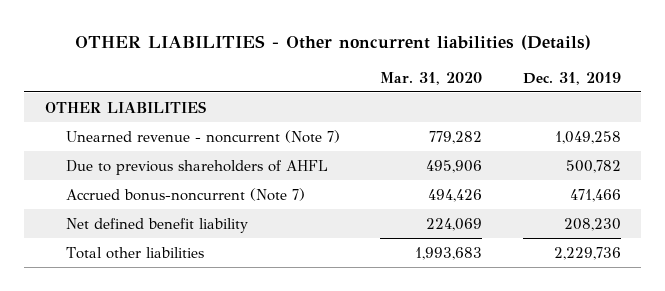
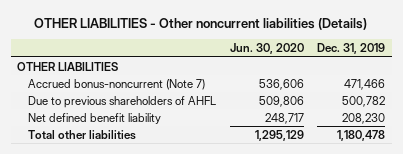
- | Mar. 31, 2020 | Dec. 31, 2019
+ | Jun. 30, 2020 | Dec. 31, 2019
- Unearned revenue - noncurrent (Note 7) | 779,282 | 1,049,258
moved down: Due to previous shareholders of AHFL | 509,806 | 500,782
- Total other liabilities | 1,993,683 | 2,229,736
+ Total other liabilities | 1,295,129 | 1,180,478

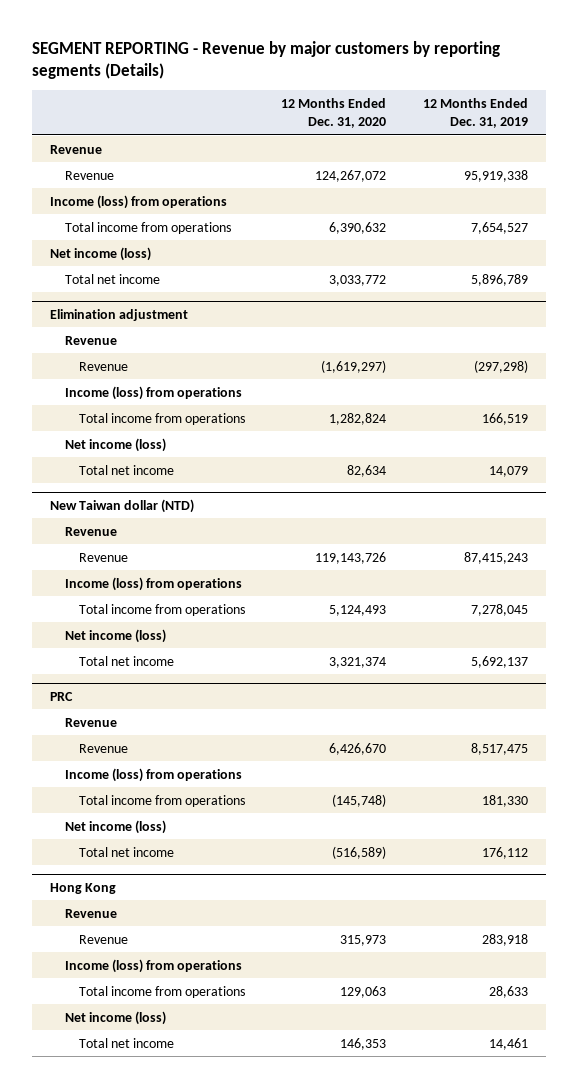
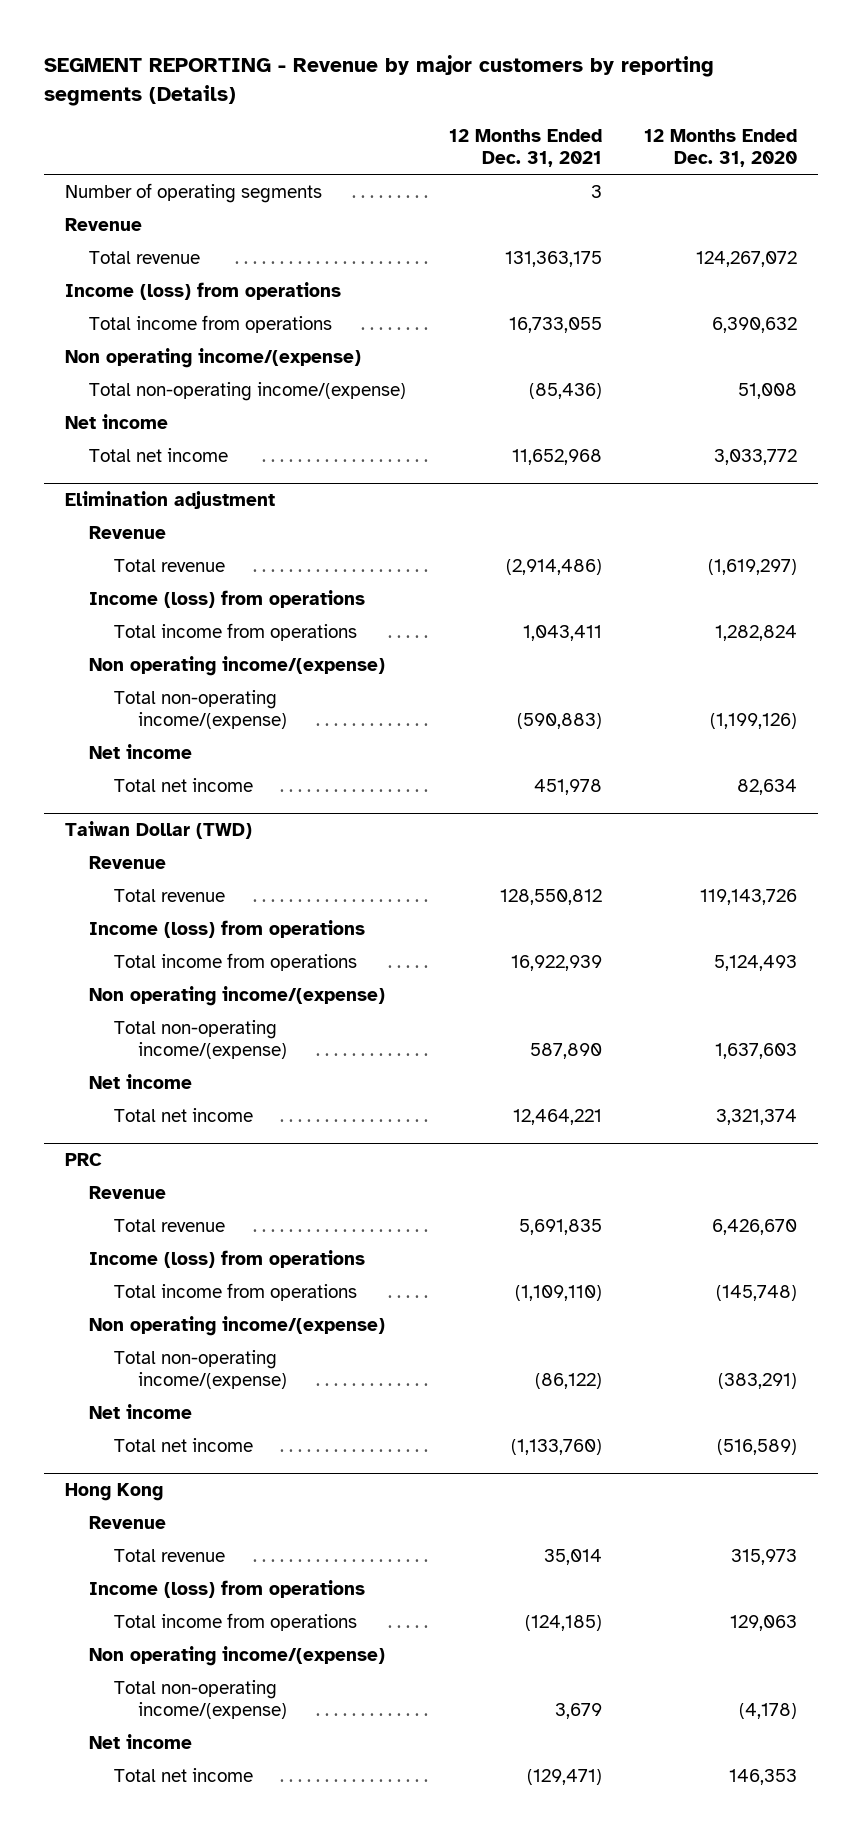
- | 12 Months Ended Dec. 31, 2020 | 12 Months Ended Dec. 31, 2019
+ | 12 Months Ended Dec. 31, 2021 | 12 Months Ended Dec. 31, 2020
+ Number of operating segments | 3 |
- Revenue | 124,267,072 | 95,919,338
+ Total revenue | 131,363,175 | 124,267,072
- Net income (loss)
+ Non operating income/(expense)
+ Total non-operating income/(expense) | (85,436) | 51,008
+ Net income
@ Elimination adjustment
- Revenue | (1,619,297) | (297,298)
+ Total revenue | (2,914,486) | (1,619,297)
- Net income (loss)
+ Non operating income/(expense)
+ Total non-operating income/(expense) | (590,883) | (1,199,126)
+ Net income
- New Taiwan dollar (NTD)
+ Taiwan Dollar (TWD)
- Revenue | 119,143,726 | 87,415,243
+ Total revenue | 128,550,812 | 119,143,726
- Net income (loss)
+ Non operating income/(expense)
+ Total non-operating income/(expense) | 587,890 | 1,637,603
+ Net income
@ PRC
- Revenue | 6,426,670 | 8,517,475
+ Total revenue | 5,691,835 | 6,426,670
- Net income (loss)
+ Non operating income/(expense)
+ Total non-operating income/(expense) | (86,122) | (383,291)
+ Net income
@ Hong Kong
- Revenue | 315,973 | 283,918
+ Total revenue | 35,014 | 315,973
- Net income (loss)
+ Non operating income/(expense)
+ Total non-operating income/(expense) | 3,679 | (4,178)
+ Net income

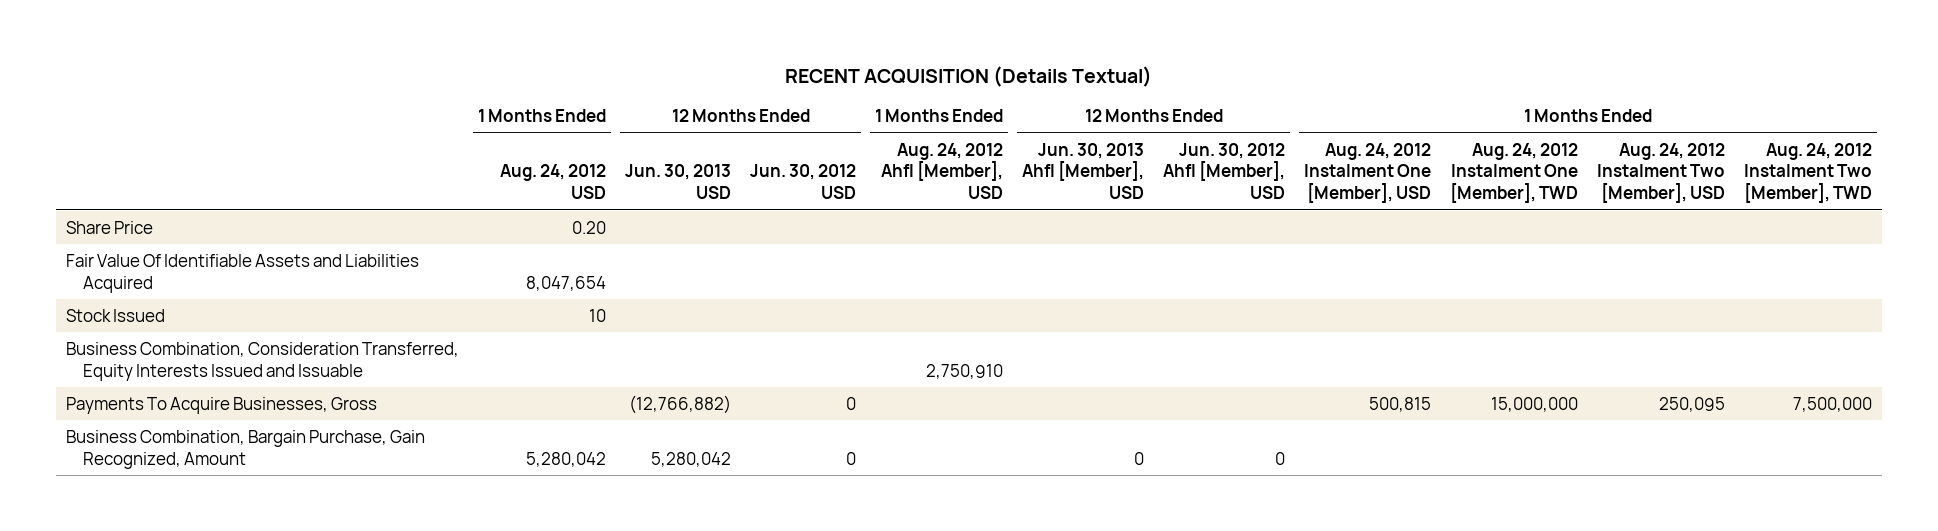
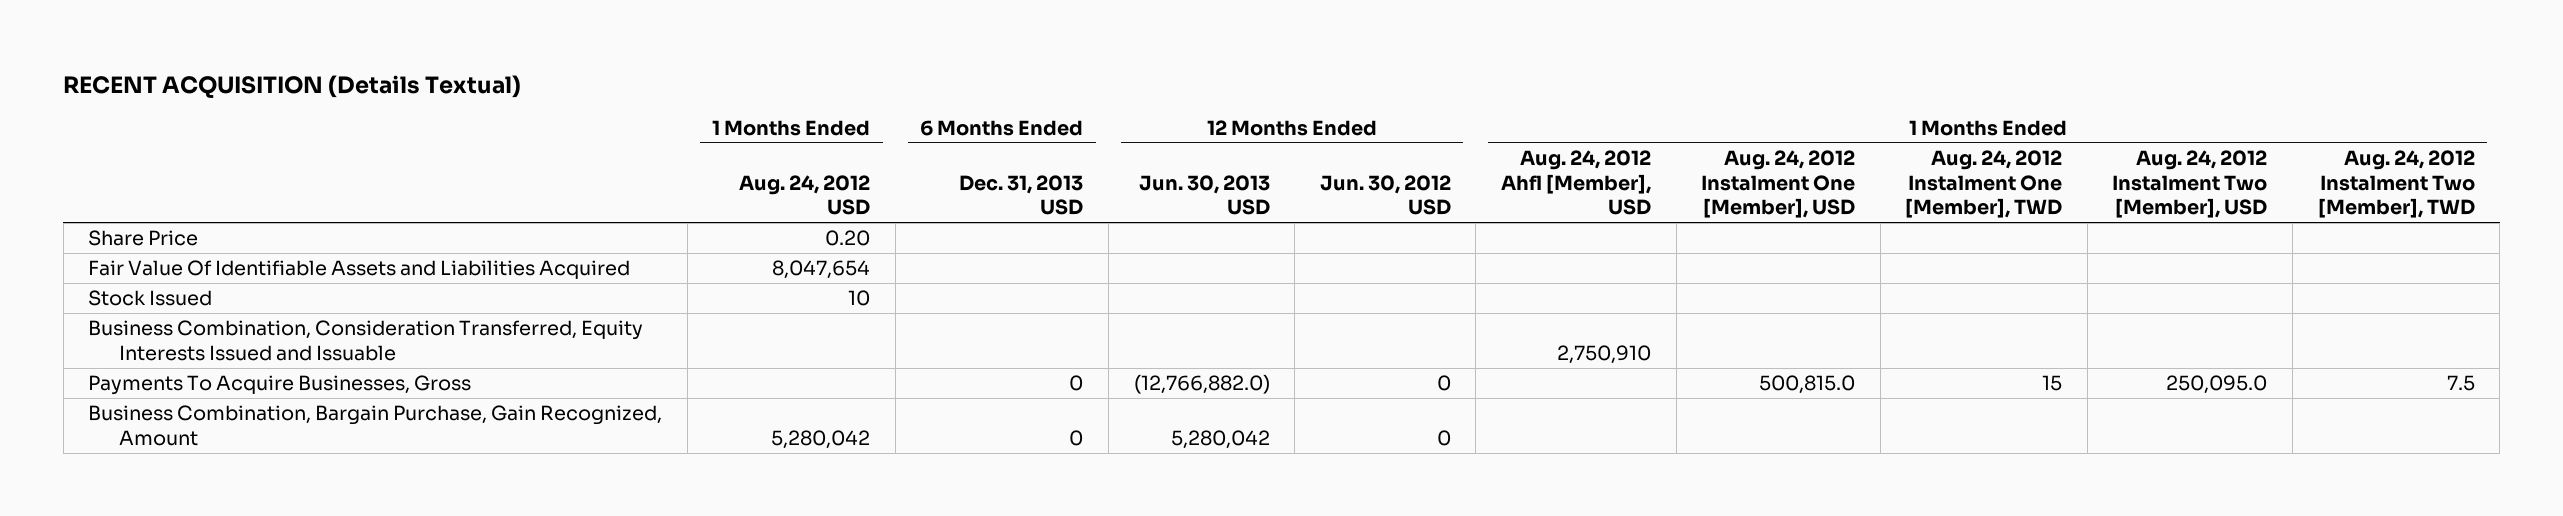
- | 1 Months Ended Aug. 24, 2012 USD | 12 Months Ended Jun. 30, 2013 USD | 12 Months Ended Jun. 30, 2012 USD | 1 Months Ended Aug. 24, 2012 Ahfl [Member], USD | 12 Months Ended Jun. 30, 2013 Ahfl [Member], USD | 12 Months Ended Jun. 30, 2012 Ahfl [Member], USD | 1 Months Ended Aug. 24, 2012 Instalment One [Member], USD | 1 Months Ended Aug. 24, 2012 Instalment One [Member], TWD | 1 Months Ended Aug. 24, 2012 Instalment Two [Member], USD | 1 Months Ended Aug. 24, 2012 Instalment Two [Member], TWD
+ | 1 Months Ended Aug. 24, 2012 USD | 6 Months Ended Dec. 31, 2013 USD | 12 Months Ended Jun. 30, 2013 USD | 12 Months Ended Jun. 30, 2012 USD | 1 Months Ended Aug. 24, 2012 Ahfl [Member], USD | 1 Months Ended Aug. 24, 2012 Instalment One [Member], USD | 1 Months Ended Aug. 24, 2012 Instalment One [Member], TWD | 1 Months Ended Aug. 24, 2012 Instalment Two [Member], USD | 1 Months Ended Aug. 24, 2012 Instalment Two [Member], TWD
- Payments To Acquire Businesses, Gross | | (12,766,882) | 0 | | | | 500,815 | 15,000,000 | 250,095 | 7,500,000
+ Payments To Acquire Businesses, Gross | | 0 | (12,766,882.0) | 0 | | 500,815.0 | 15 | 250,095.0 | 7.5

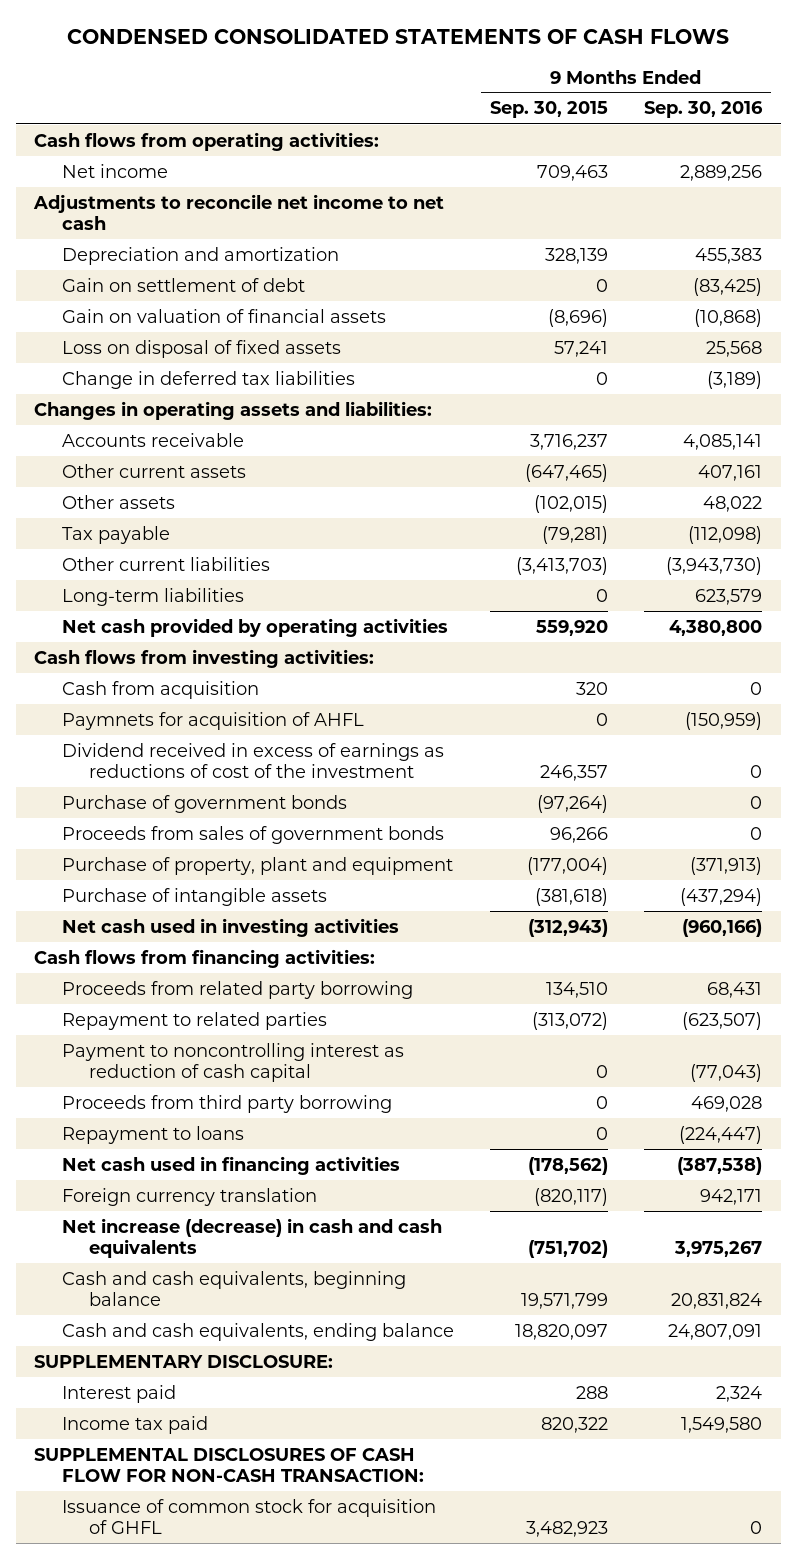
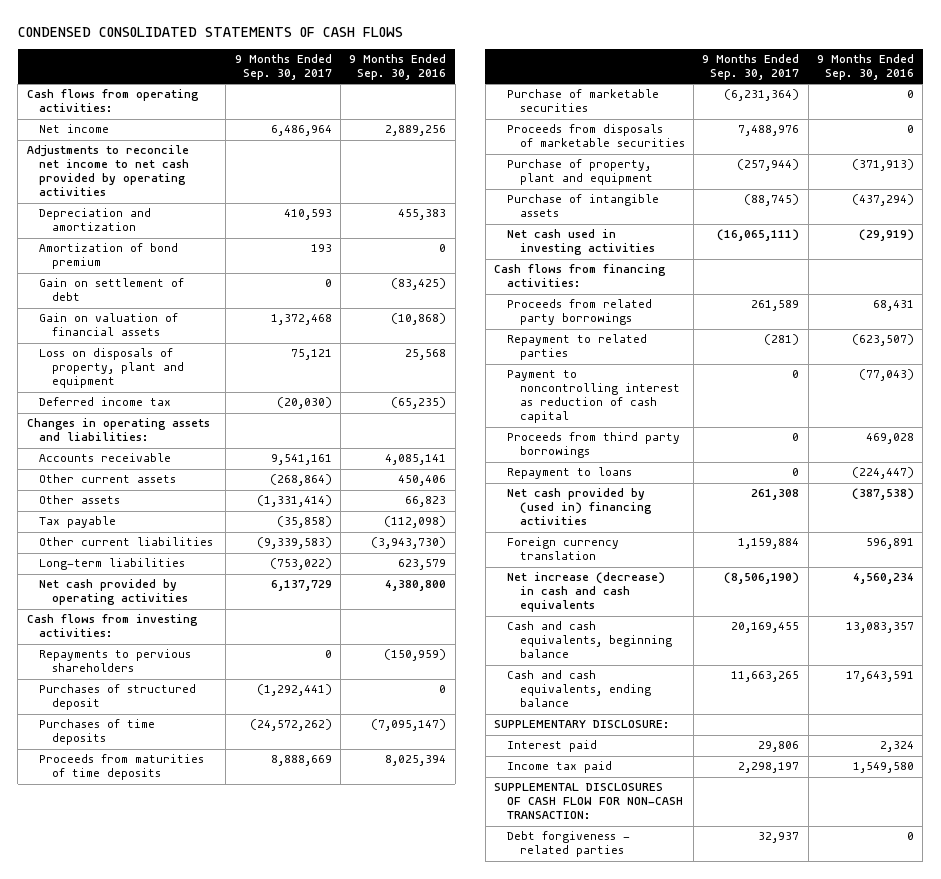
- | 9 Months Ended Sep. 30, 2015 | 9 Months Ended Sep. 30, 2016
+ | 9 Months Ended Sep. 30, 2017 | 9 Months Ended Sep. 30, 2016
- Adjustments to reconcile net income to net cash
+ Adjustments to reconcile net income to net cash provided by operating activities
+ Amortization of bond premium | 193 | 0
- Loss on disposal of fixed assets | 57,241 | 25,568
- Change in deferred tax liabilities | 0 | (3,189)
+ Loss on disposals of property, plant and equipment | 75,121 | 25,568
+ Deferred income tax | (20,030) | (65,235)
- Other current assets | (647,465) | 407,161
- Other assets | (102,015) | 48,022
+ Other current assets | (268,864) | 450,406
+ Other assets | (1,331,414) | 66,823
- Cash from acquisition | 320 | 0
- Paymnets for acquisition of AHFL | 0 | (150,959)
- Dividend received in excess of earnings as reductions of cost of the investment | 246,357 | 0
- Purchase of government bonds | (97,264) | 0
- Proceeds from sales of government bonds | 96,266 | 0
+ Repayments to pervious shareholders | 0 | (150,959)
+ Purchases of structured deposit | (1,292,441) | 0
+ Purchases of time deposits | (24,572,262) | (7,095,147)
+ Proceeds from maturities of time deposits | 8,888,669 | 8,025,394
+ Purchase of marketable securities | (6,231,364) | 0
+ Proceeds from disposals of marketable securities | 7,488,976 | 0
- Net cash used in investing activities | (312,943) | (960,166)
+ Net cash used in investing activities | (16,065,111) | (29,919)
- Proceeds from related party borrowing | 134,510 | 68,431
+ Proceeds from related party borrowings | 261,589 | 68,431
- Proceeds from third party borrowing | 0 | 469,028
+ Proceeds from third party borrowings | 0 | 469,028
- Net cash used in financing activities | (178,562) | (387,538)
- Foreign currency translation | (820,117) | 942,171
- Net increase (decrease) in cash and cash equivalents | (751,702) | 3,975,267
- Cash and cash equivalents, beginning balance | 19,571,799 | 20,831,824
- Cash and cash equivalents, ending balance | 18,820,097 | 24,807,091
+ Net cash provided by (used in) financing activities | 261,308 | (387,538)
+ Foreign currency translation | 1,159,884 | 596,891
+ Net increase (decrease) in cash and cash equivalents | (8,506,190) | 4,560,234
+ Cash and cash equivalents, beginning balance | 20,169,455 | 13,083,357
+ Cash and cash equivalents, ending balance | 11,663,265 | 17,643,591
- Issuance of common stock for acquisition of GHFL | 3,482,923 | 0
+ Debt forgiveness - related parties | 32,937 | 0

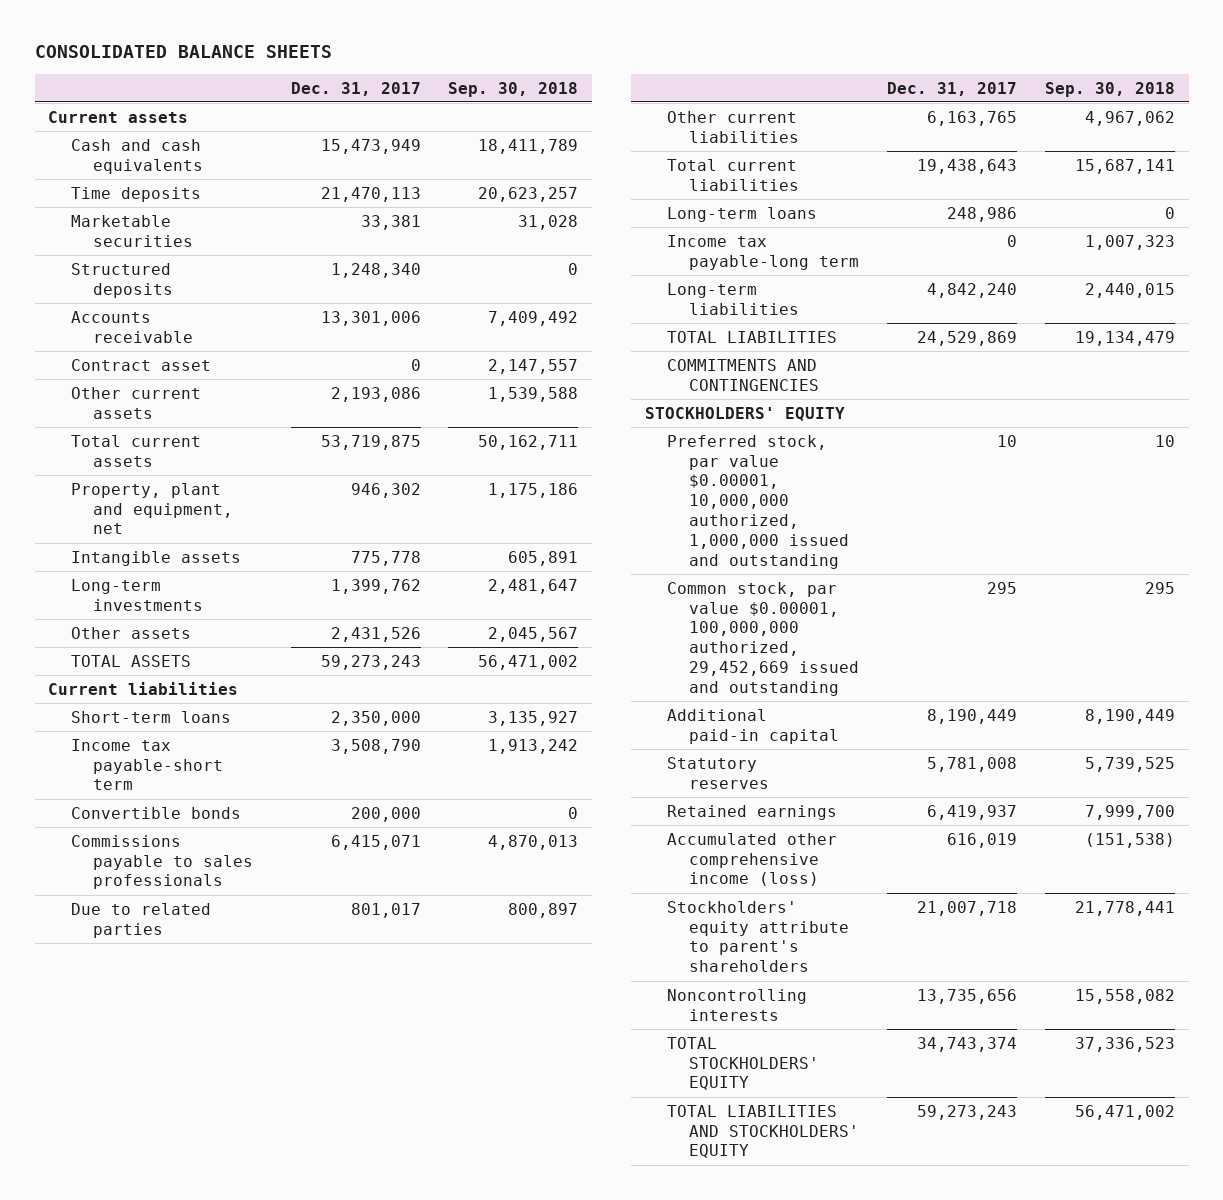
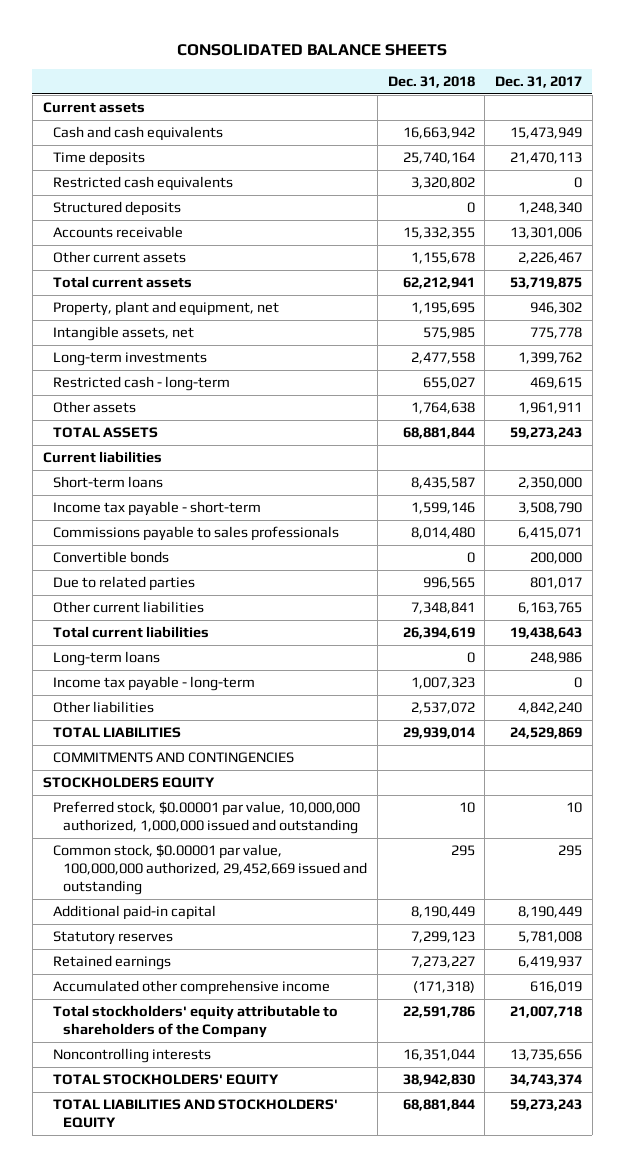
- | Dec. 31, 2017 | Sep. 30, 2018
+ | Dec. 31, 2018 | Dec. 31, 2017
- Marketable securities | 33,381 | 31,028
+ Restricted cash equivalents | 3,320,802 | 0
- Contract asset | 0 | 2,147,557
- Other current assets | 2,193,086 | 1,539,588
+ Other current assets | 1,155,678 | 2,226,467
- Intangible assets | 775,778 | 605,891
+ Intangible assets, net | 575,985 | 775,778
- Other assets | 2,431,526 | 2,045,567
+ Restricted cash - long-term | 655,027 | 469,615
+ Other assets | 1,764,638 | 1,961,911
- Income tax payable-short term | 3,508,790 | 1,913,242
+ Income tax payable - short-term | 1,599,146 | 3,508,790
moved down: Convertible bonds | 0 | 200,000
- Income tax payable-long term | 0 | 1,007,323
- Long-term liabilities | 4,842,240 | 2,440,015
+ Income tax payable - long-term | 1,007,323 | 0
+ Other liabilities | 2,537,072 | 4,842,240
- STOCKHOLDERS' EQUITY
- Preferred stock, par value $0.00001, 10,000,000 authorized, 1,000,000 issued and outstanding | 10 | 10
- Common stock, par value $0.00001, 100,000,000 authorized, 29,452,669 issued and outstanding | 295 | 295
+ STOCKHOLDERS EQUITY
+ Preferred stock, $0.00001 par value, 10,000,000 authorized, 1,000,000 issued and outstanding | 10 | 10
+ Common stock, $0.00001 par value, 100,000,000 authorized, 29,452,669 issued and outstanding | 295 | 295
- Accumulated other comprehensive income (loss) | 616,019 | (151,538)
- Stockholders' equity attribute to parent's shareholders | 21,007,718 | 21,778,441
+ Accumulated other comprehensive income | (171,318) | 616,019
+ Total stockholders' equity attributable to shareholders of the Company | 22,591,786 | 21,007,718

